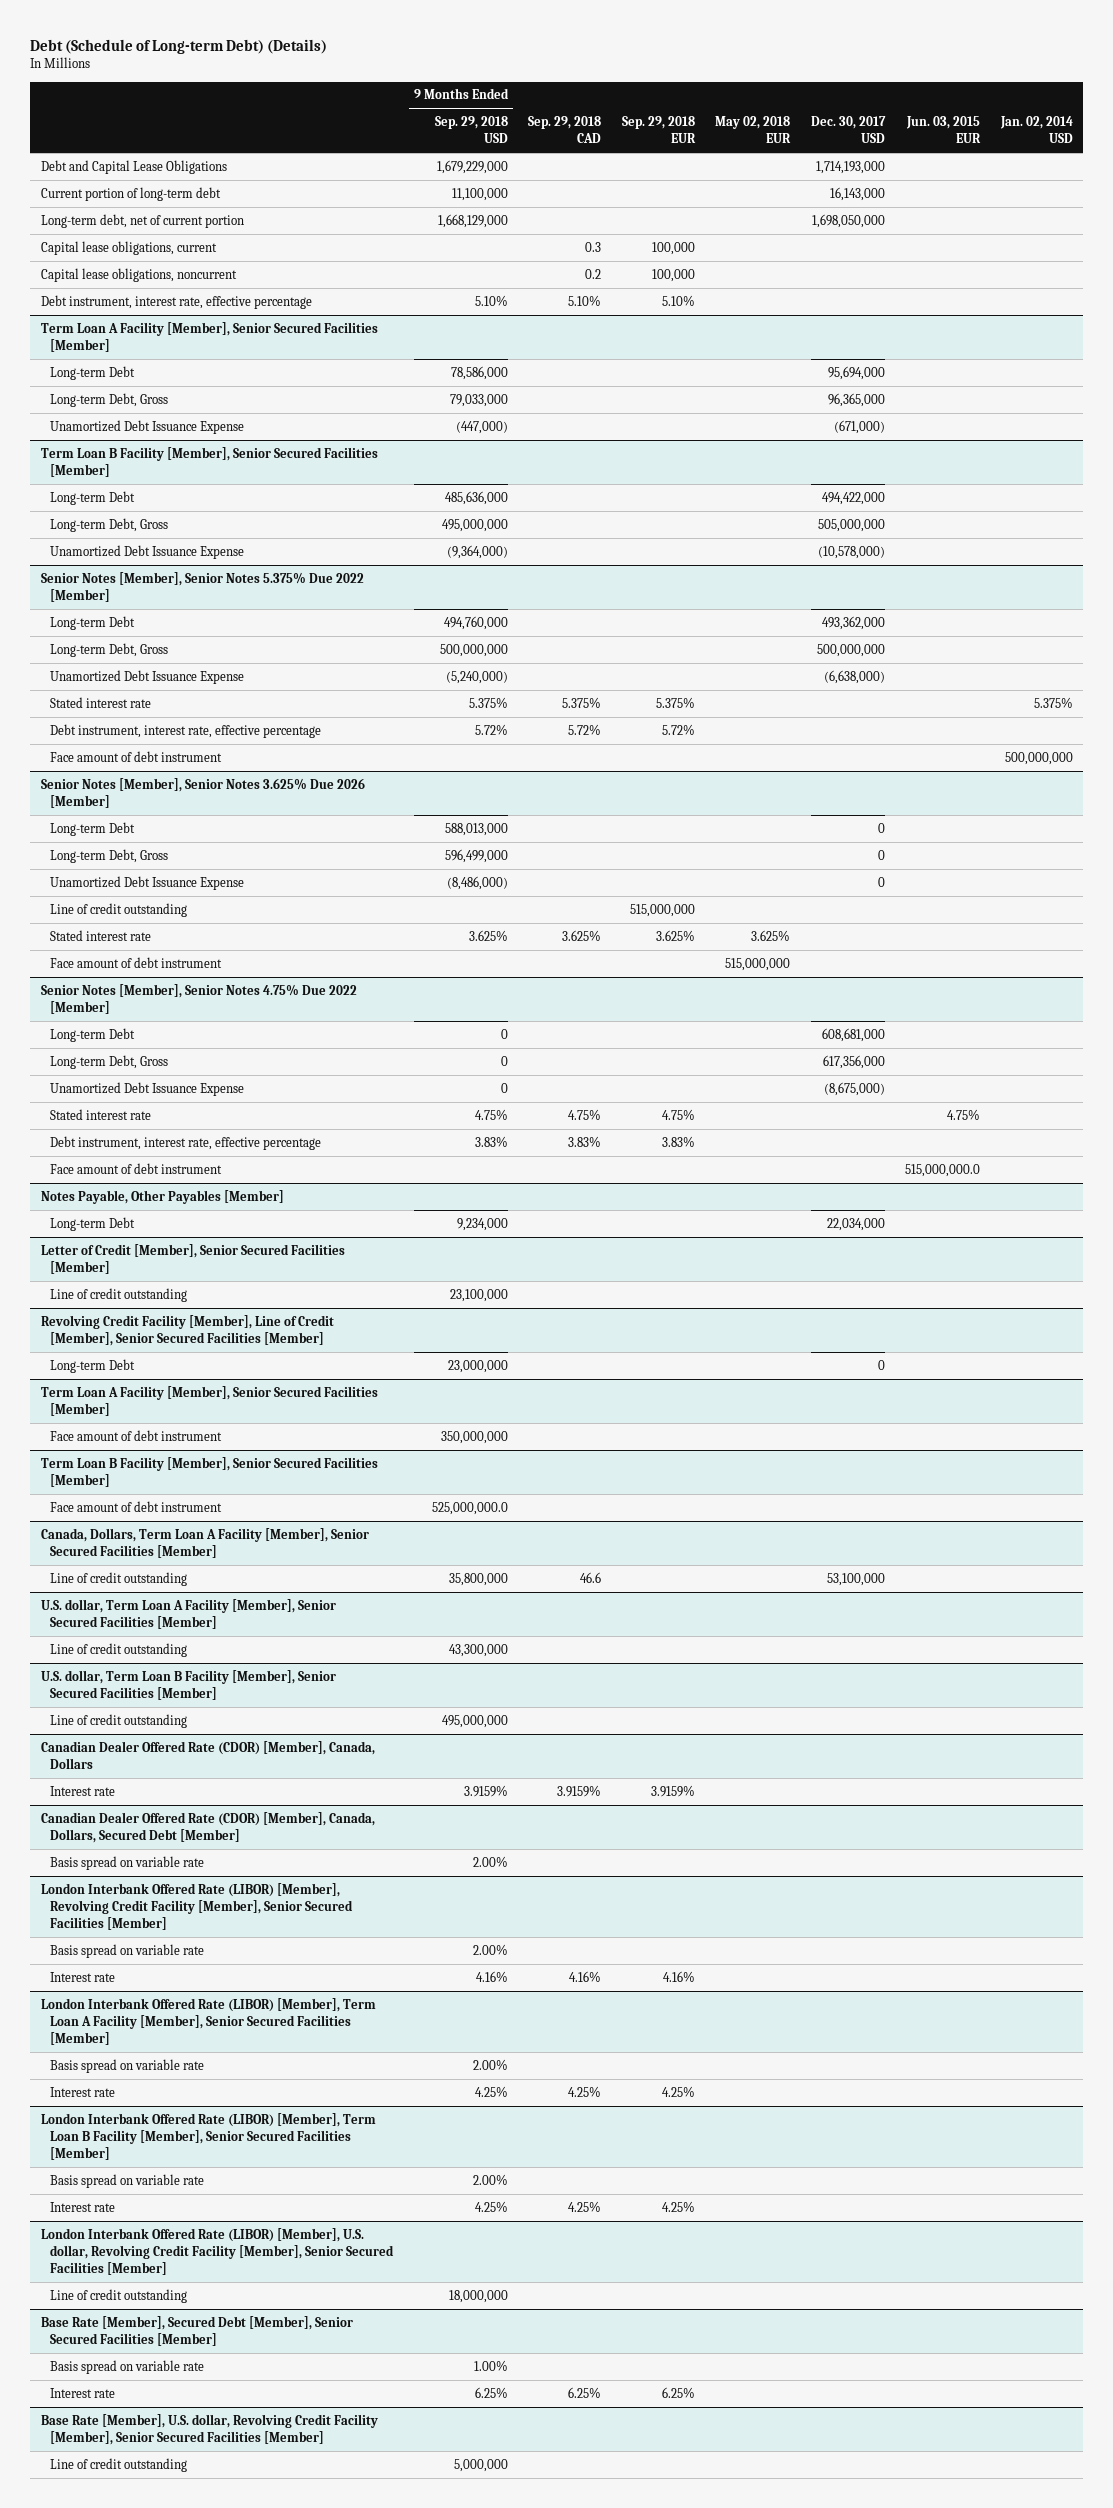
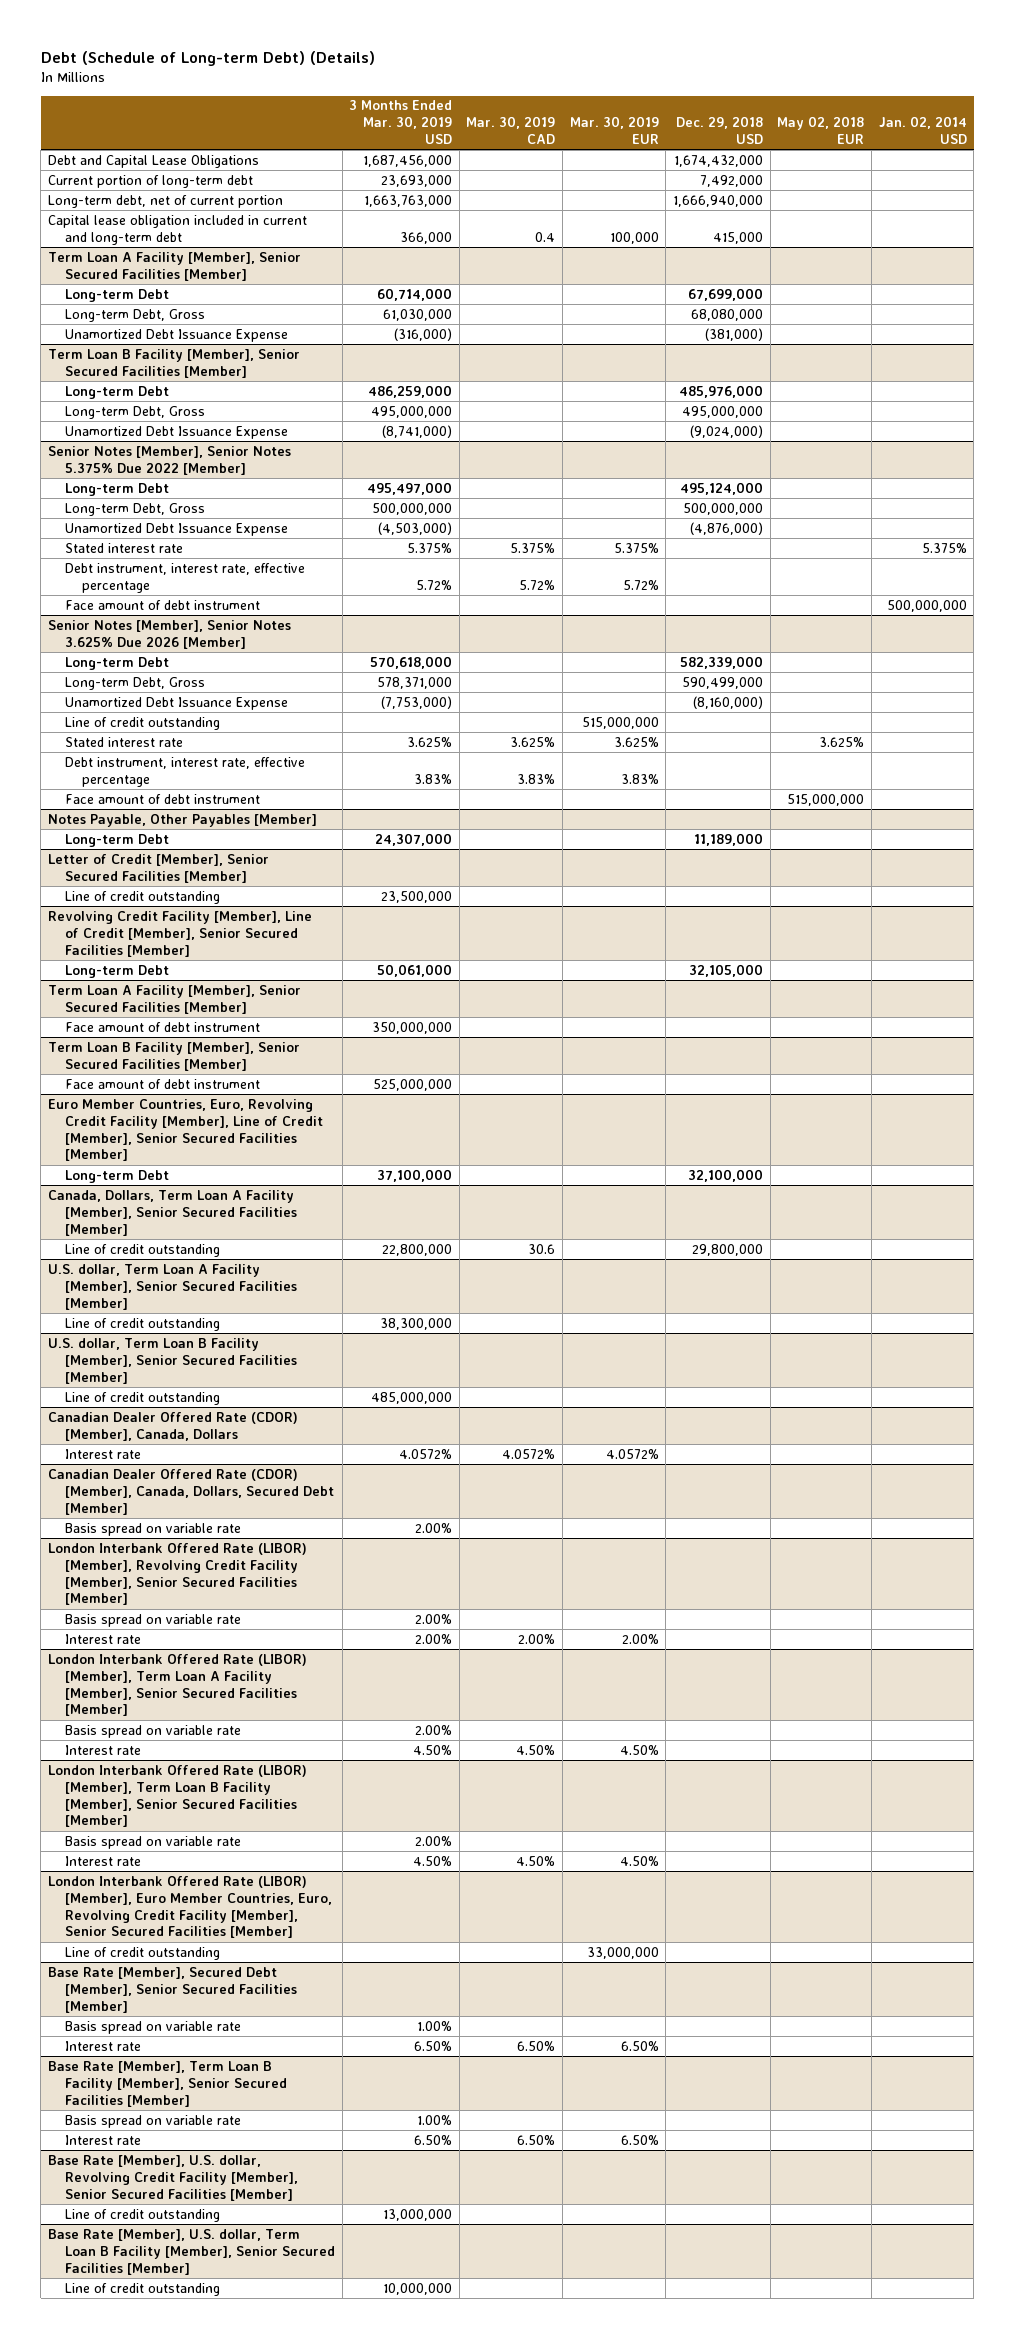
- | 9 Months Ended Sep. 29, 2018 USD | Sep. 29, 2018 CAD | Sep. 29, 2018 EUR | May 02, 2018 EUR | Dec. 30, 2017 USD | Jun. 03, 2015 EUR | Jan. 02, 2014 USD
+ | 3 Months Ended Mar. 30, 2019 USD | Mar. 30, 2019 CAD | Mar. 30, 2019 EUR | Dec. 29, 2018 USD | May 02, 2018 EUR | Jan. 02, 2014 USD
- Capital lease obligations, current | | 0.3 | 100,000 | | | |
- Capital lease obligations, noncurrent | | 0.2 | 100,000 | | | |
- Debt instrument, interest rate, effective percentage | 5.10% | 5.10% | 5.10% | | | |
+ Capital lease obligation included in current and long-term debt | 366,000 | 0.4 | 100,000 | 415,000 | |
@ Senior Notes [Member], Senior Notes 3.625% Due 2026 [Member]
+ Debt instrument, interest rate, effective percentage | 3.83% | 3.83% | 3.83% | | |
- Senior Notes [Member], Senior Notes 4.75% Due 2022 [Member]
- Long-term Debt | 0 | | | | 608,681,000 | |
- Long-term Debt, Gross | 0 | | | | 617,356,000 | |
- Unamortized Debt Issuance Expense | 0 | | | | (8,675,000) | |
- Stated interest rate | 4.75% | 4.75% | 4.75% | | | 4.75% |
- Debt instrument, interest rate, effective percentage | 3.83% | 3.83% | 3.83% | | | |
- Face amount of debt instrument | | | | | | 515,000,000.0 |
+ Euro Member Countries, Euro, Revolving Credit Facility [Member], Line of Credit [Member], Senior Secured Facilities [Member]
+ Long-term Debt | 37,100,000 | | | 32,100,000 | |
- London Interbank Offered Rate (LIBOR) [Member], U.S. dollar, Revolving Credit Facility [Member], Senior Secured Facilities [Member]
+ London Interbank Offered Rate (LIBOR) [Member], Euro Member Countries, Euro, Revolving Credit Facility [Member], Senior Secured Facilities [Member]
+ Base Rate [Member], Term Loan B Facility [Member], Senior Secured Facilities [Member]
+ Basis spread on variable rate | 1.00% | | | | |
+ Interest rate | 6.50% | 6.50% | 6.50% | | |
+ Base Rate [Member], U.S. dollar, Term Loan B Facility [Member], Senior Secured Facilities [Member]
+ Line of credit outstanding | 10,000,000 | | | | |

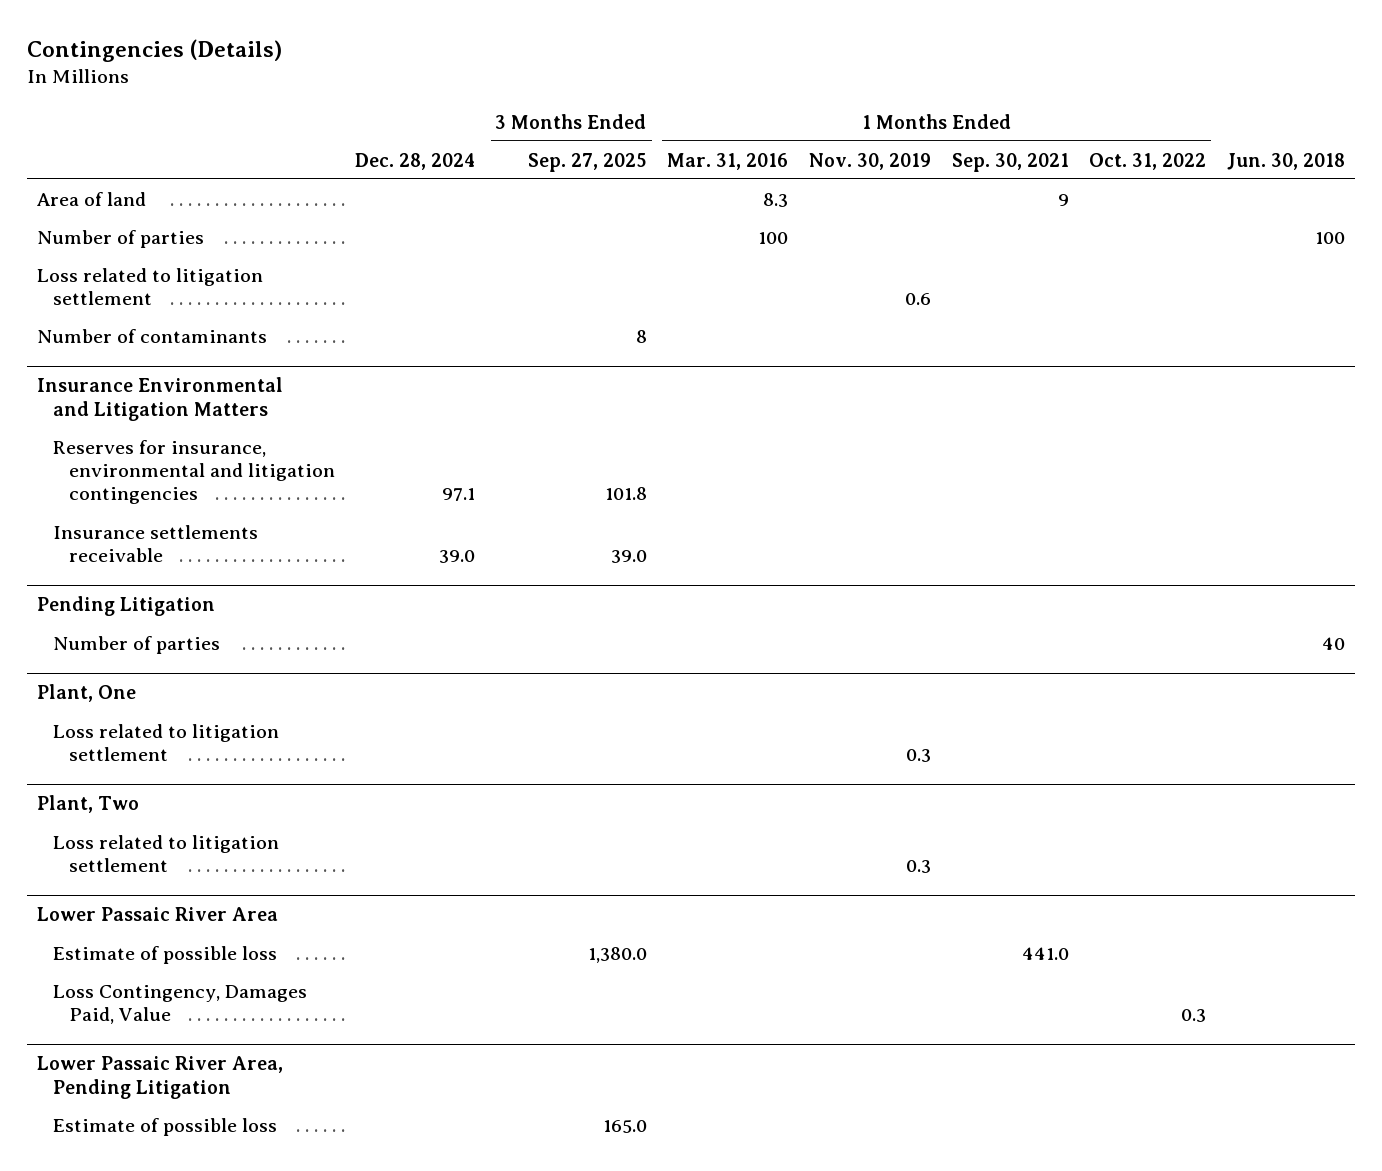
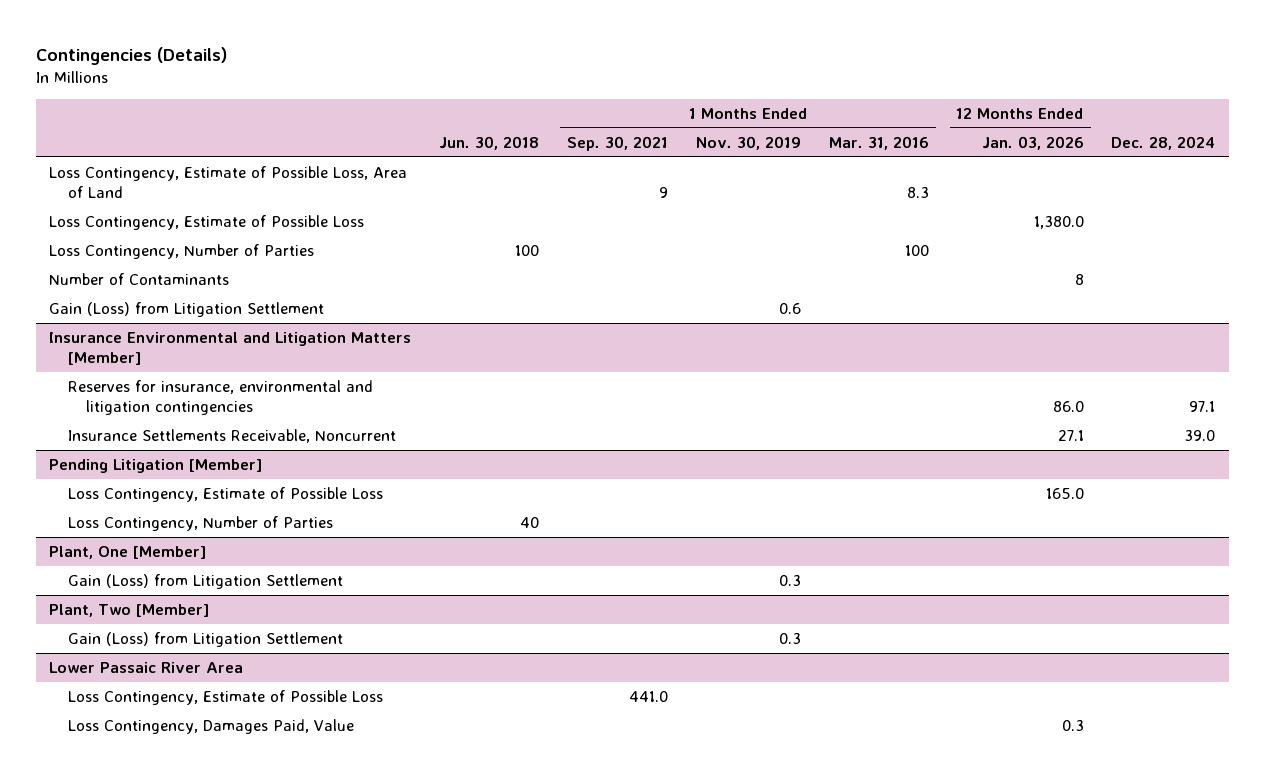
- | Dec. 28, 2024 | 3 Months Ended Sep. 27, 2025 | 1 Months Ended Mar. 31, 2016 | 1 Months Ended Nov. 30, 2019 | 1 Months Ended Sep. 30, 2021 | 1 Months Ended Oct. 31, 2022 | Jun. 30, 2018
+ | Jun. 30, 2018 | 1 Months Ended Sep. 30, 2021 | 1 Months Ended Nov. 30, 2019 | 1 Months Ended Mar. 31, 2016 | 12 Months Ended Jan. 03, 2026 | Dec. 28, 2024
- Area of land | | | 8.3 | | 9 | |
- Number of parties | | | 100 | | | | 100
- Loss related to litigation settlement | | | | 0.6 | | |
- Number of contaminants | | 8 | | | | |
- Insurance Environmental and Litigation Matters
+ Loss Contingency, Estimate of Possible Loss, Area of Land | | 9 | | 8.3 | |
+ Loss Contingency, Estimate of Possible Loss | | | | | 1,380.0 |
+ Loss Contingency, Number of Parties | 100 | | | 100 | |
+ Number of Contaminants | | | | | 8 |
+ Gain (Loss) from Litigation Settlement | | | 0.6 | | |
+ Insurance Environmental and Litigation Matters [Member]
- Insurance settlements receivable | 39.0 | 39.0 | | | | |
- Pending Litigation
- Number of parties | | | | | | | 40
- Plant, One
- Loss related to litigation settlement | | | | 0.3 | | |
- Plant, Two
- Loss related to litigation settlement | | | | 0.3 | | |
+ Insurance Settlements Receivable, Noncurrent | | | | | 27.1 | 39.0
+ Pending Litigation [Member]
+ Loss Contingency, Estimate of Possible Loss | | | | | 165.0 |
+ Loss Contingency, Number of Parties | 40 | | | | |
+ Plant, One [Member]
+ Gain (Loss) from Litigation Settlement | | | 0.3 | | |
+ Plant, Two [Member]
+ Gain (Loss) from Litigation Settlement | | | 0.3 | | |
@ Lower Passaic River Area
- Estimate of possible loss | | 1,380.0 | | | 441.0 | |
+ Loss Contingency, Estimate of Possible Loss | | 441.0 | | | |
- Lower Passaic River Area, Pending Litigation
- Estimate of possible loss | | 165.0 | | | | |

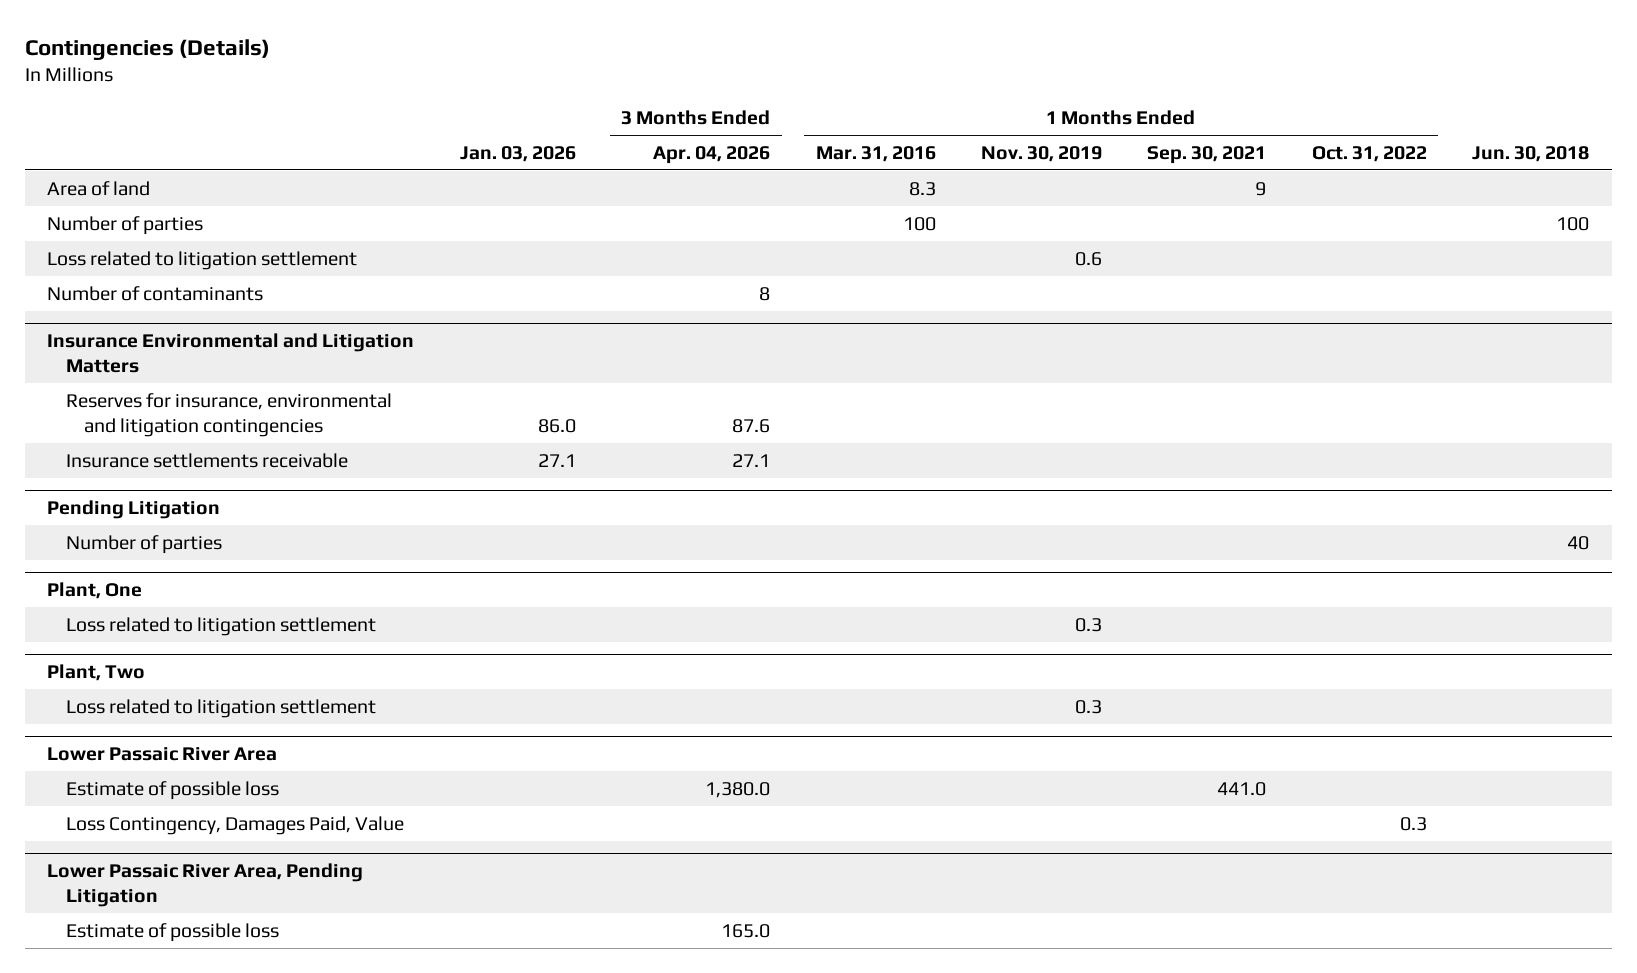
- | Jun. 30, 2018 | 1 Months Ended Sep. 30, 2021 | 1 Months Ended Nov. 30, 2019 | 1 Months Ended Mar. 31, 2016 | 12 Months Ended Jan. 03, 2026 | Dec. 28, 2024
+ | Jan. 03, 2026 | 3 Months Ended Apr. 04, 2026 | 1 Months Ended Mar. 31, 2016 | 1 Months Ended Nov. 30, 2019 | 1 Months Ended Sep. 30, 2021 | 1 Months Ended Oct. 31, 2022 | Jun. 30, 2018
- Loss Contingency, Estimate of Possible Loss, Area of Land | | 9 | | 8.3 | |
- Loss Contingency, Estimate of Possible Loss | | | | | 1,380.0 |
- Loss Contingency, Number of Parties | 100 | | | 100 | |
- Number of Contaminants | | | | | 8 |
- Gain (Loss) from Litigation Settlement | | | 0.6 | | |
- Insurance Environmental and Litigation Matters [Member]
+ Area of land | | | 8.3 | | 9 | |
+ Number of parties | | | 100 | | | | 100
+ Loss related to litigation settlement | | | | 0.6 | | |
+ Number of contaminants | | 8 | | | | |
+ Insurance Environmental and Litigation Matters
- Insurance Settlements Receivable, Noncurrent | | | | | 27.1 | 39.0
- Pending Litigation [Member]
- Loss Contingency, Estimate of Possible Loss | | | | | 165.0 |
- Loss Contingency, Number of Parties | 40 | | | | |
- Plant, One [Member]
- Gain (Loss) from Litigation Settlement | | | 0.3 | | |
- Plant, Two [Member]
- Gain (Loss) from Litigation Settlement | | | 0.3 | | |
+ Insurance settlements receivable | 27.1 | 27.1 | | | | |
+ Pending Litigation
+ Number of parties | | | | | | | 40
+ Plant, One
+ Loss related to litigation settlement | | | | 0.3 | | |
+ Plant, Two
+ Loss related to litigation settlement | | | | 0.3 | | |
@ Lower Passaic River Area
- Loss Contingency, Estimate of Possible Loss | | 441.0 | | | |
+ Estimate of possible loss | | 1,380.0 | | | 441.0 | |
+ Lower Passaic River Area, Pending Litigation
+ Estimate of possible loss | | 165.0 | | | | |

